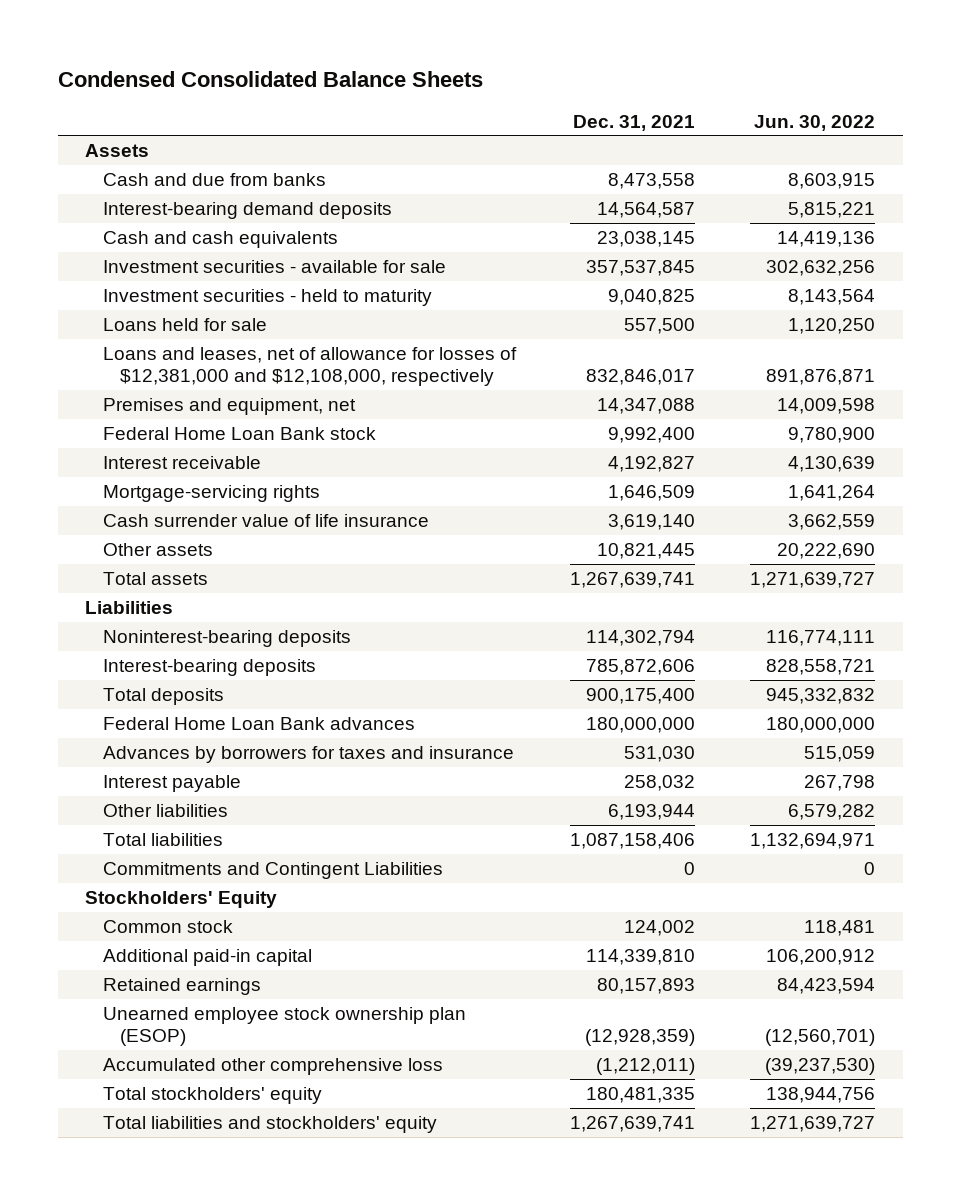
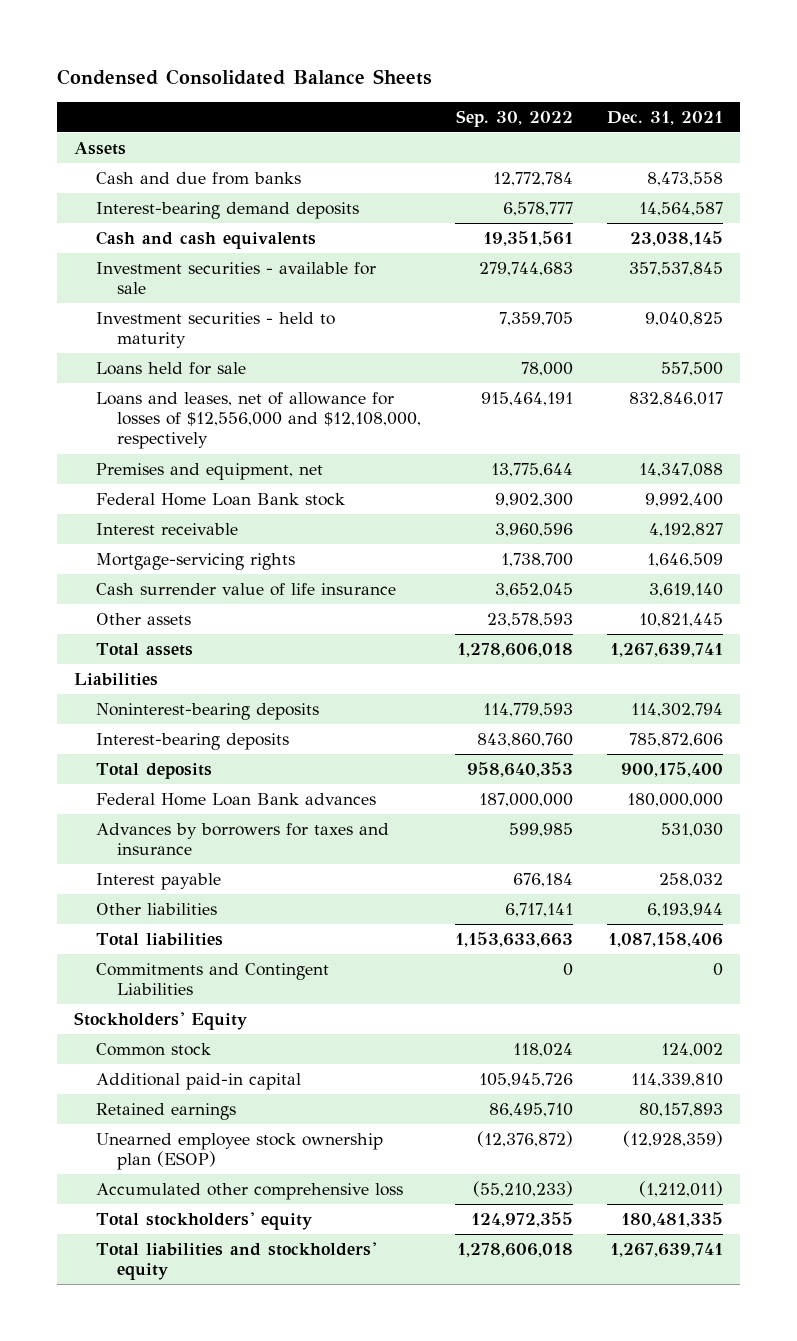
- | Dec. 31, 2021 | Jun. 30, 2022
+ | Sep. 30, 2022 | Dec. 31, 2021
- Loans and leases, net of allowance for losses of $12,381,000 and $12,108,000, respectively | 832,846,017 | 891,876,871
+ Loans and leases, net of allowance for losses of $12,556,000 and $12,108,000, respectively | 915,464,191 | 832,846,017

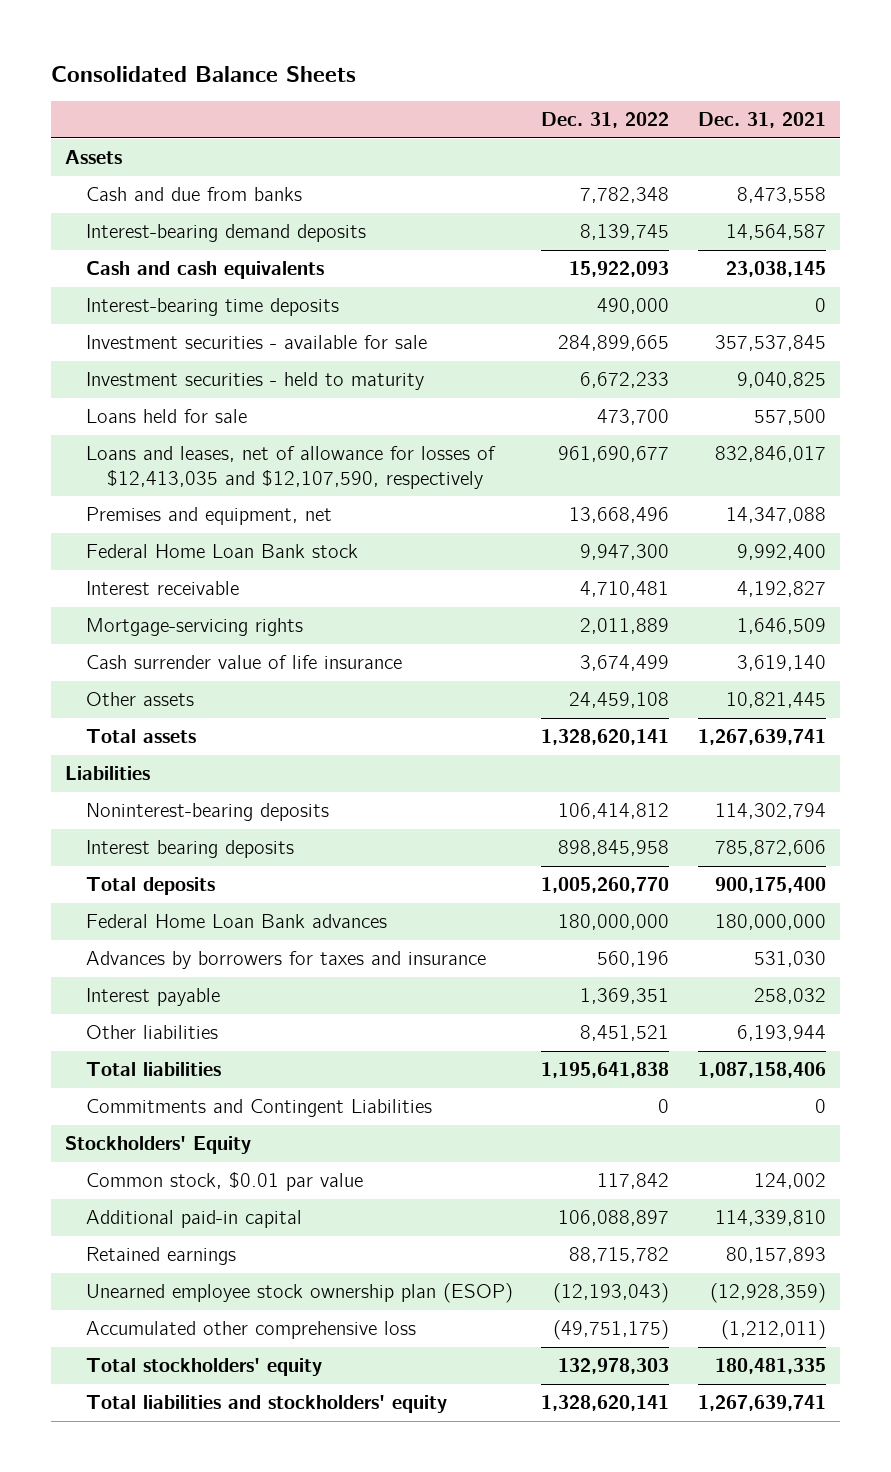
- Condensed Consolidated Balance Sheets
+ Consolidated Balance Sheets
- | Sep. 30, 2022 | Dec. 31, 2021
+ | Dec. 31, 2022 | Dec. 31, 2021
+ Interest-bearing time deposits | 490,000 | 0
- Loans and leases, net of allowance for losses of $12,556,000 and $12,108,000, respectively | 915,464,191 | 832,846,017
+ Loans and leases, net of allowance for losses of $12,413,035 and $12,107,590, respectively | 961,690,677 | 832,846,017
- Interest-bearing deposits | 843,860,760 | 785,872,606
+ Interest bearing deposits | 898,845,958 | 785,872,606
- Common stock | 118,024 | 124,002
+ Common stock, $0.01 par value | 117,842 | 124,002

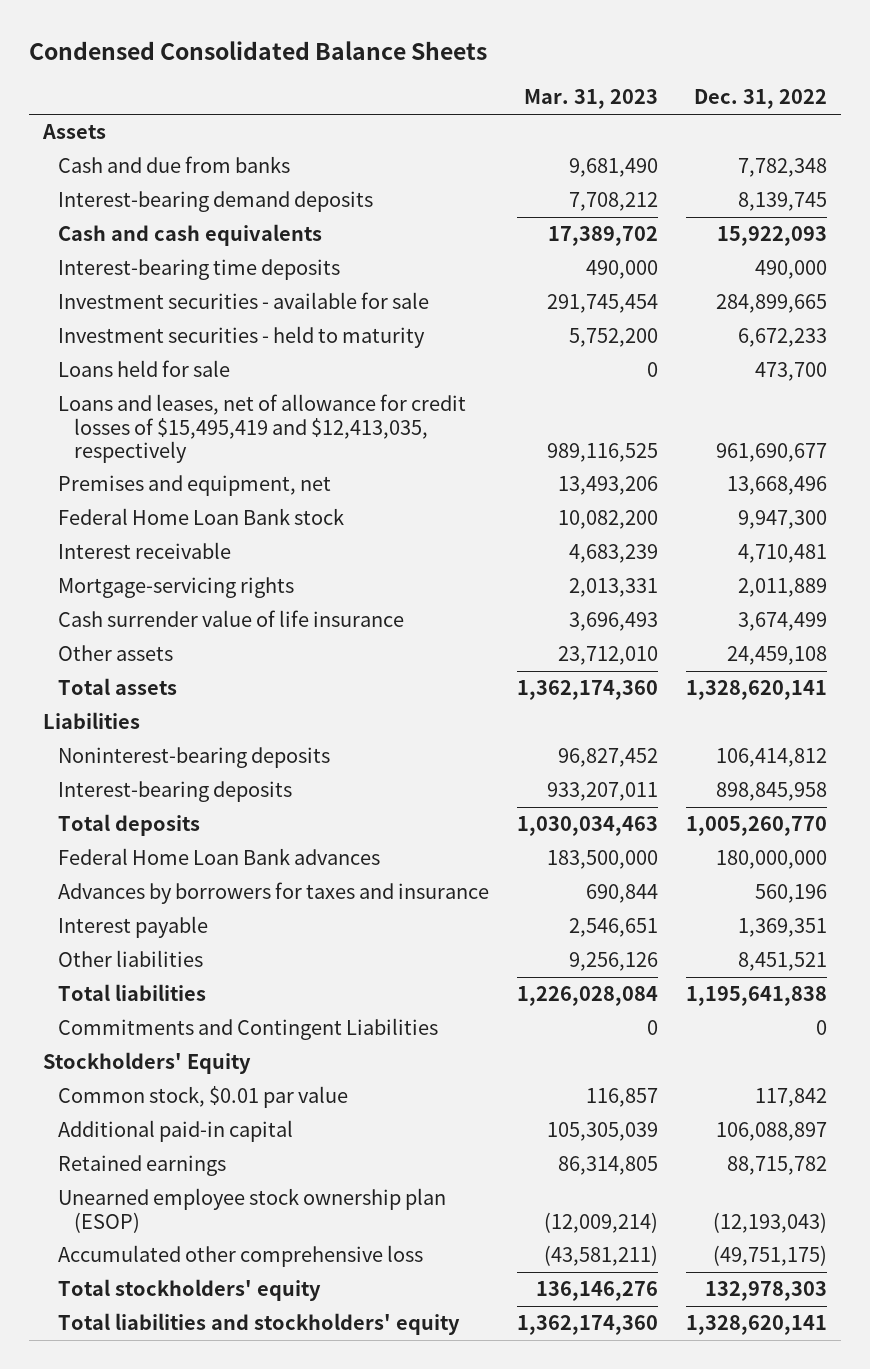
- Consolidated Balance Sheets
+ Condensed Consolidated Balance Sheets
- | Dec. 31, 2022 | Dec. 31, 2021
+ | Mar. 31, 2023 | Dec. 31, 2022
- Loans and leases, net of allowance for losses of $12,413,035 and $12,107,590, respectively | 961,690,677 | 832,846,017
+ Loans and leases, net of allowance for credit losses of $15,495,419 and $12,413,035, respectively | 989,116,525 | 961,690,677
- Interest bearing deposits | 898,845,958 | 785,872,606
+ Interest-bearing deposits | 933,207,011 | 898,845,958

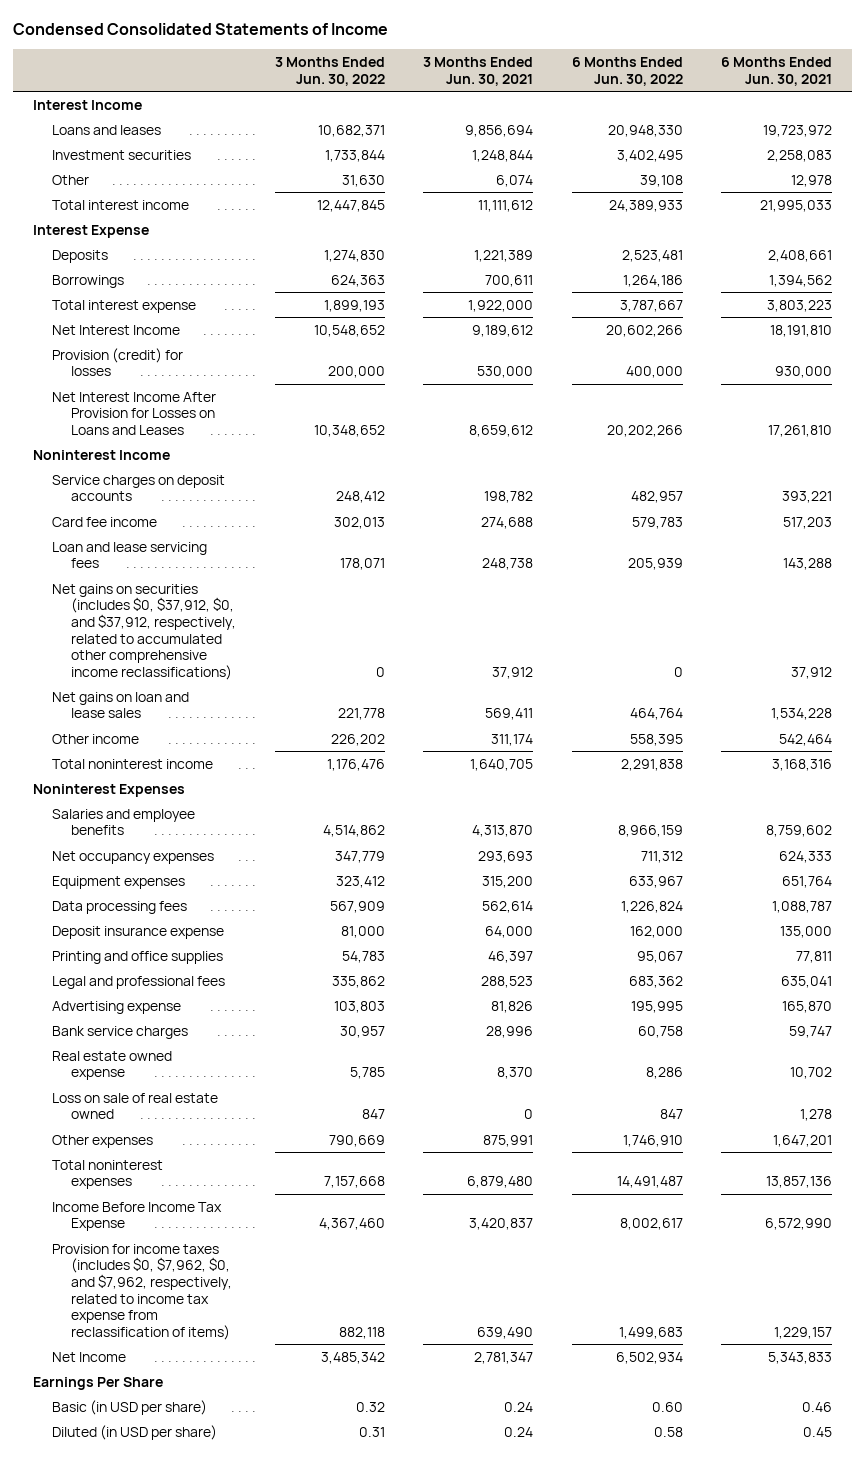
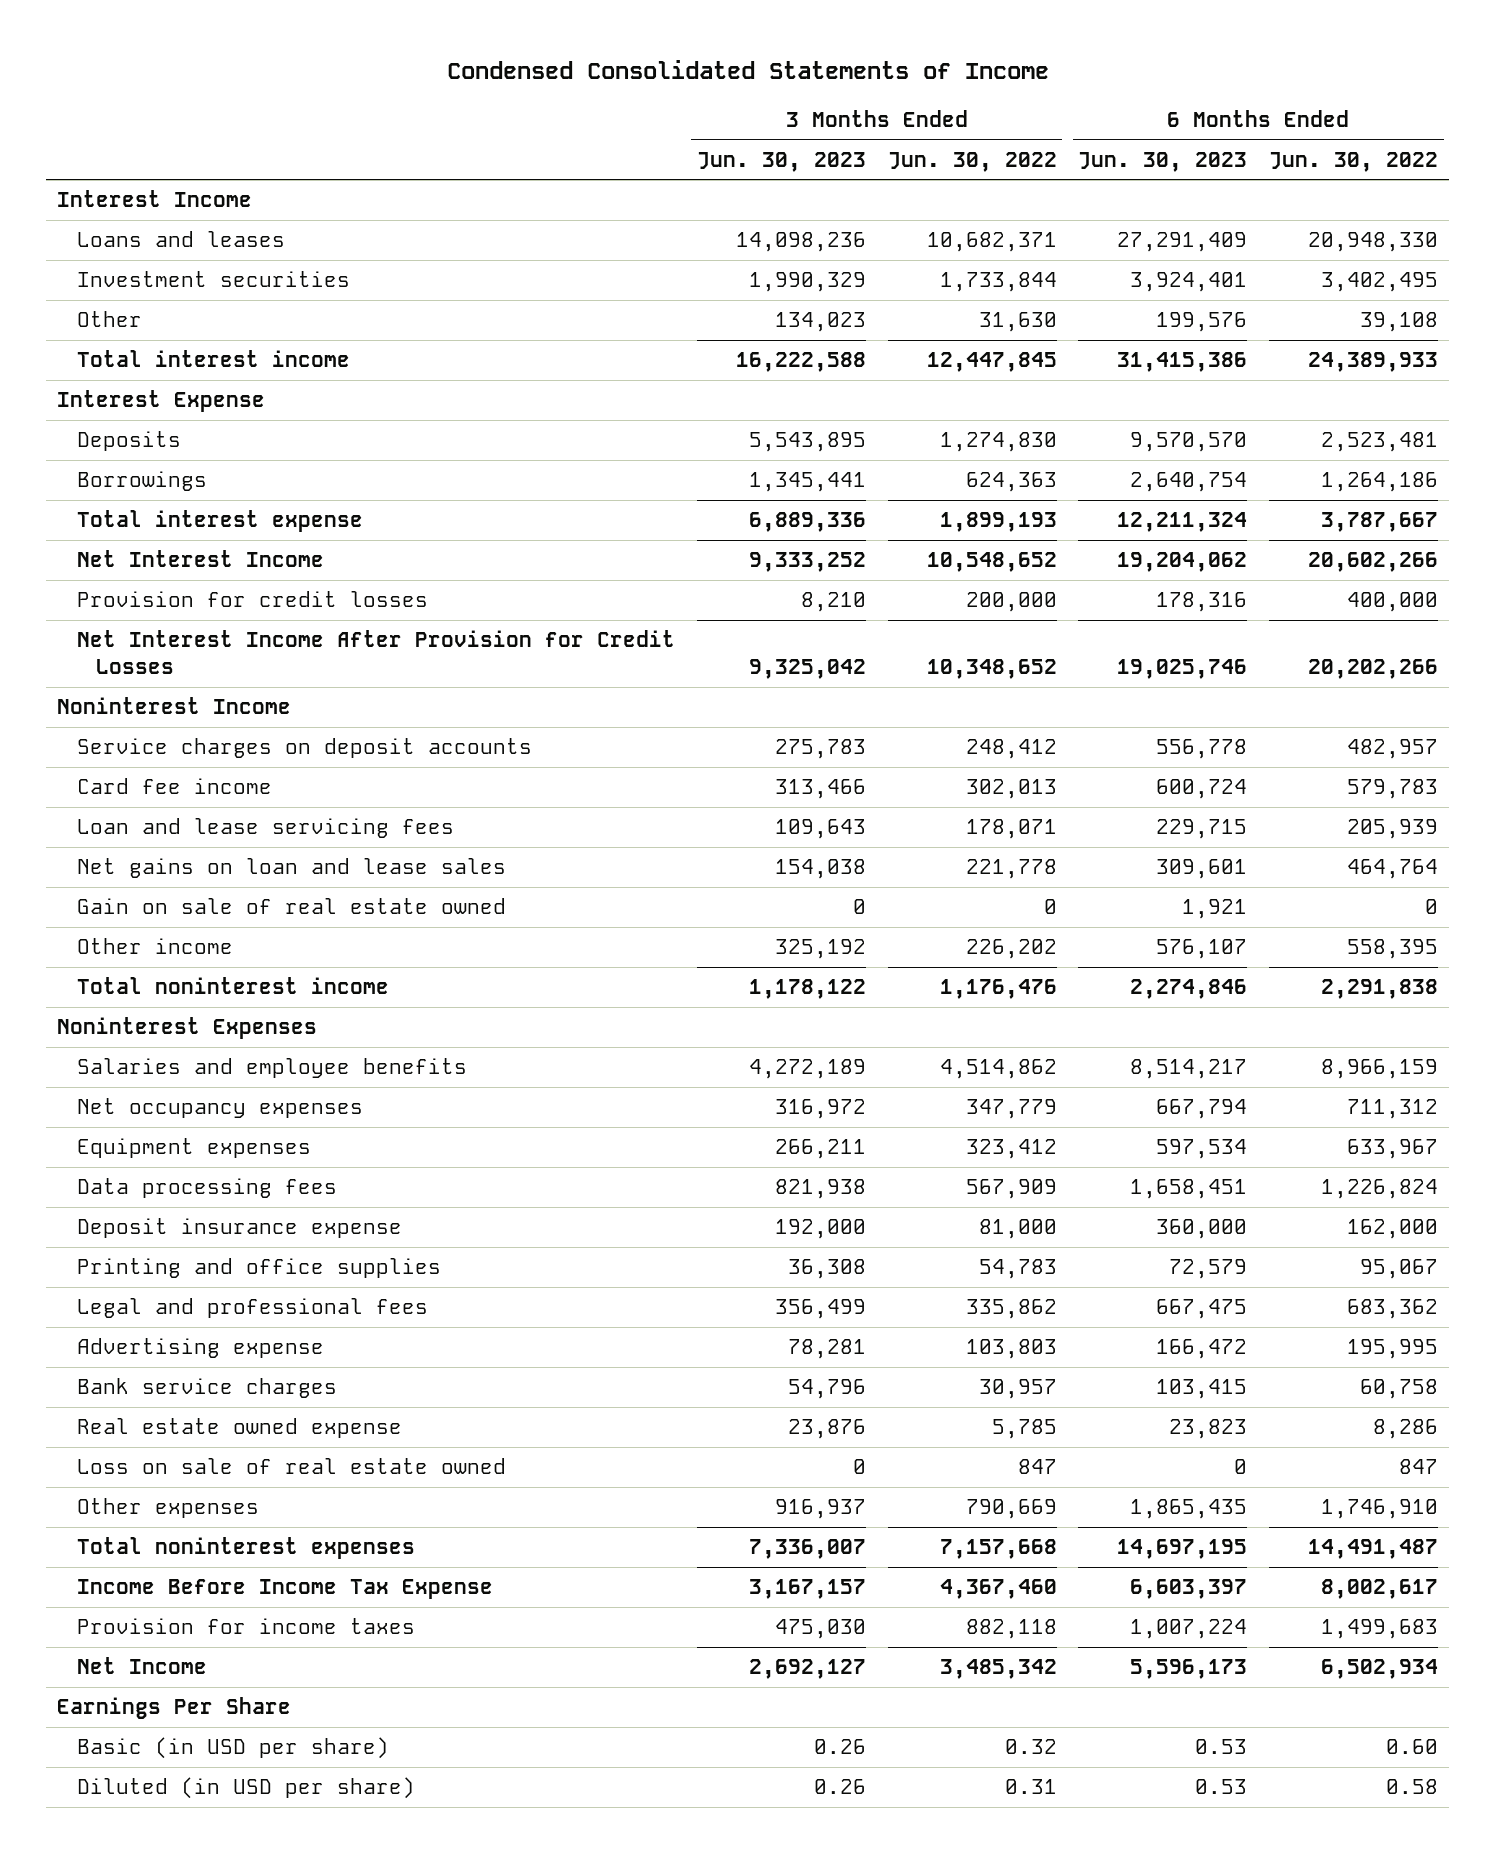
- | 3 Months Ended Jun. 30, 2022 | 3 Months Ended Jun. 30, 2021 | 6 Months Ended Jun. 30, 2022 | 6 Months Ended Jun. 30, 2021
+ | 3 Months Ended Jun. 30, 2023 | 3 Months Ended Jun. 30, 2022 | 6 Months Ended Jun. 30, 2023 | 6 Months Ended Jun. 30, 2022
- Provision (credit) for losses | 200,000 | 530,000 | 400,000 | 930,000
- Net Interest Income After Provision for Losses on Loans and Leases | 10,348,652 | 8,659,612 | 20,202,266 | 17,261,810
+ Provision for credit losses | 8,210 | 200,000 | 178,316 | 400,000
+ Net Interest Income After Provision for Credit Losses | 9,325,042 | 10,348,652 | 19,025,746 | 20,202,266
- Net gains on securities (includes $0, $37,912, $0, and $37,912, respectively, related to accumulated other comprehensive income reclassifications) | 0 | 37,912 | 0 | 37,912
+ Gain on sale of real estate owned | 0 | 0 | 1,921 | 0
- Provision for income taxes (includes $0, $7,962, $0, and $7,962, respectively, related to income tax expense from reclassification of items) | 882,118 | 639,490 | 1,499,683 | 1,229,157
+ Provision for income taxes | 475,030 | 882,118 | 1,007,224 | 1,499,683

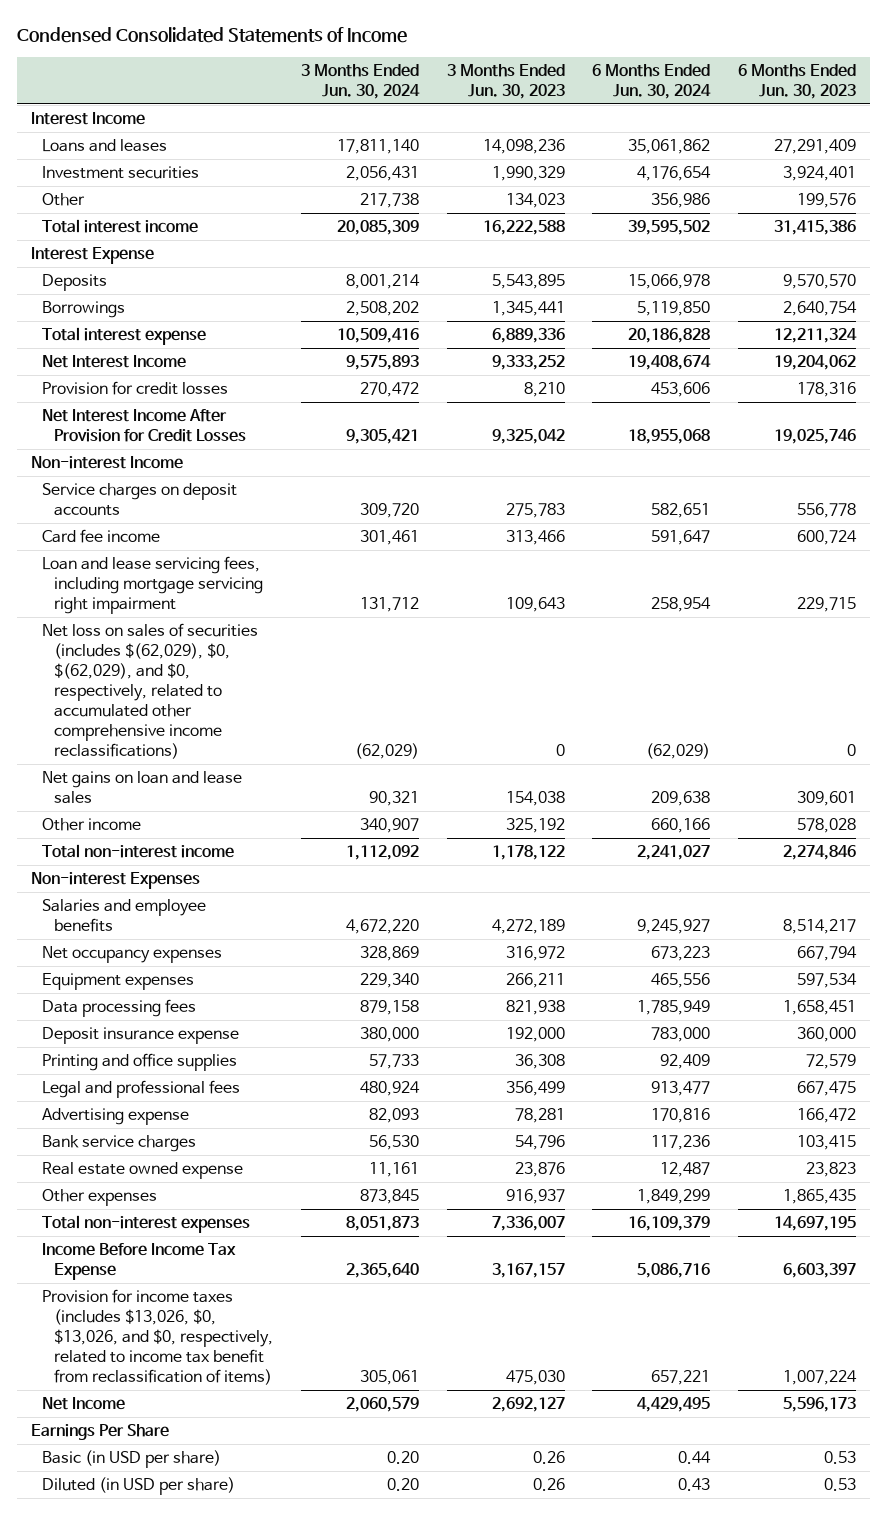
- | 3 Months Ended Jun. 30, 2023 | 3 Months Ended Jun. 30, 2022 | 6 Months Ended Jun. 30, 2023 | 6 Months Ended Jun. 30, 2022
+ | 3 Months Ended Jun. 30, 2024 | 3 Months Ended Jun. 30, 2023 | 6 Months Ended Jun. 30, 2024 | 6 Months Ended Jun. 30, 2023
- Noninterest Income
+ Non-interest Income
- Loan and lease servicing fees | 109,643 | 178,071 | 229,715 | 205,939
+ Loan and lease servicing fees, including mortgage servicing right impairment | 131,712 | 109,643 | 258,954 | 229,715
+ Net loss on sales of securities (includes $(62,029), $0, $(62,029), and $0, respectively, related to accumulated other comprehensive income reclassifications) | (62,029) | 0 | (62,029) | 0
- Gain on sale of real estate owned | 0 | 0 | 1,921 | 0
- Other income | 325,192 | 226,202 | 576,107 | 558,395
- Total noninterest income | 1,178,122 | 1,176,476 | 2,274,846 | 2,291,838
- Noninterest Expenses
+ Other income | 340,907 | 325,192 | 660,166 | 578,028
+ Total non-interest income | 1,112,092 | 1,178,122 | 2,241,027 | 2,274,846
+ Non-interest Expenses
- Loss on sale of real estate owned | 0 | 847 | 0 | 847
- Total noninterest expenses | 7,336,007 | 7,157,668 | 14,697,195 | 14,491,487
+ Total non-interest expenses | 8,051,873 | 7,336,007 | 16,109,379 | 14,697,195
- Provision for income taxes | 475,030 | 882,118 | 1,007,224 | 1,499,683
+ Provision for income taxes (includes $13,026, $0, $13,026, and $0, respectively, related to income tax benefit from reclassification of items) | 305,061 | 475,030 | 657,221 | 1,007,224

